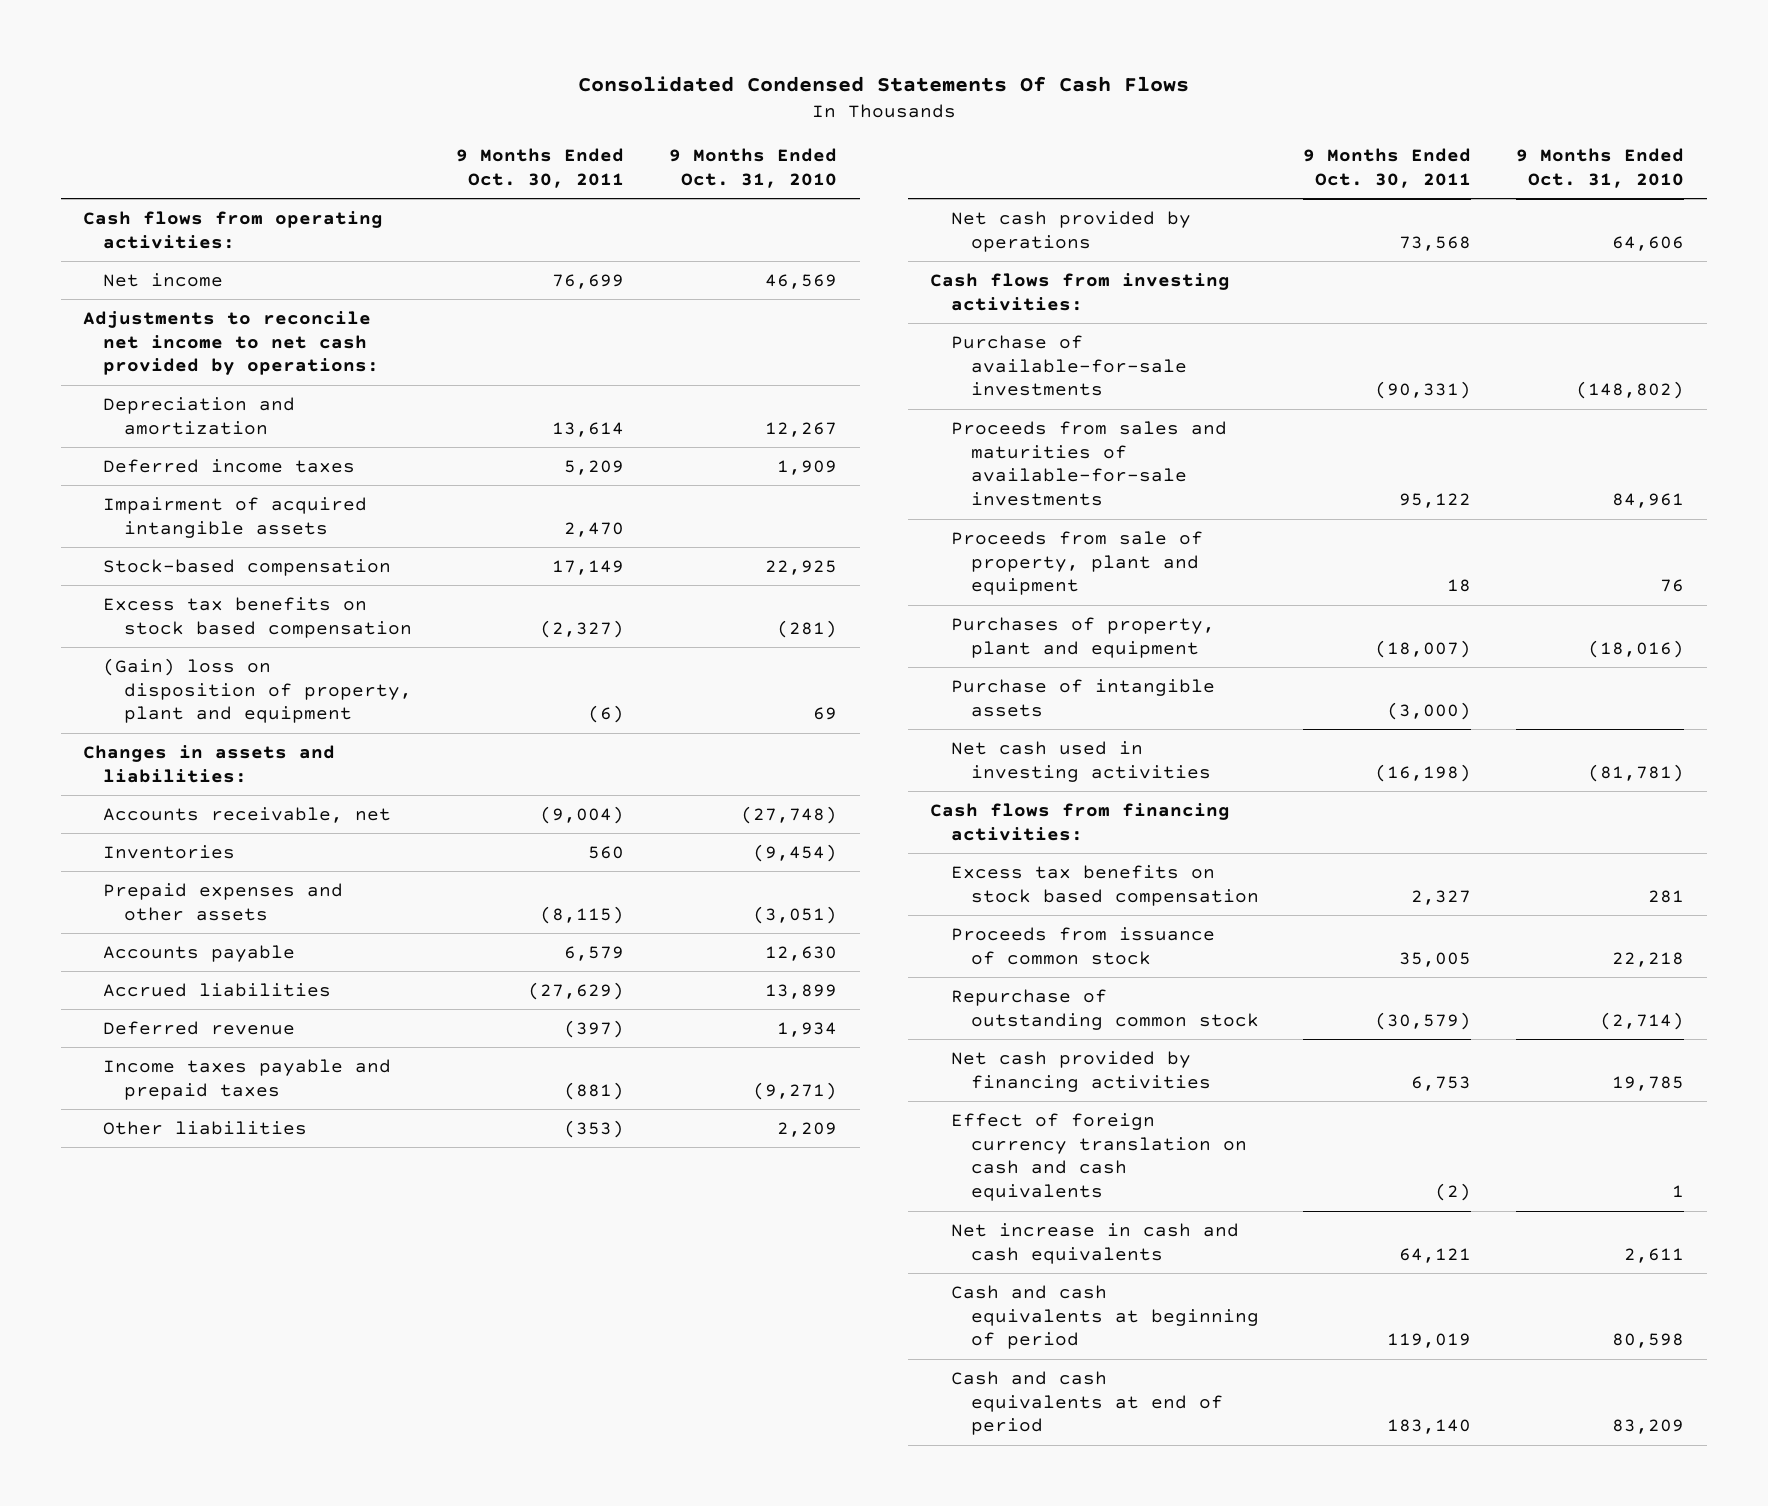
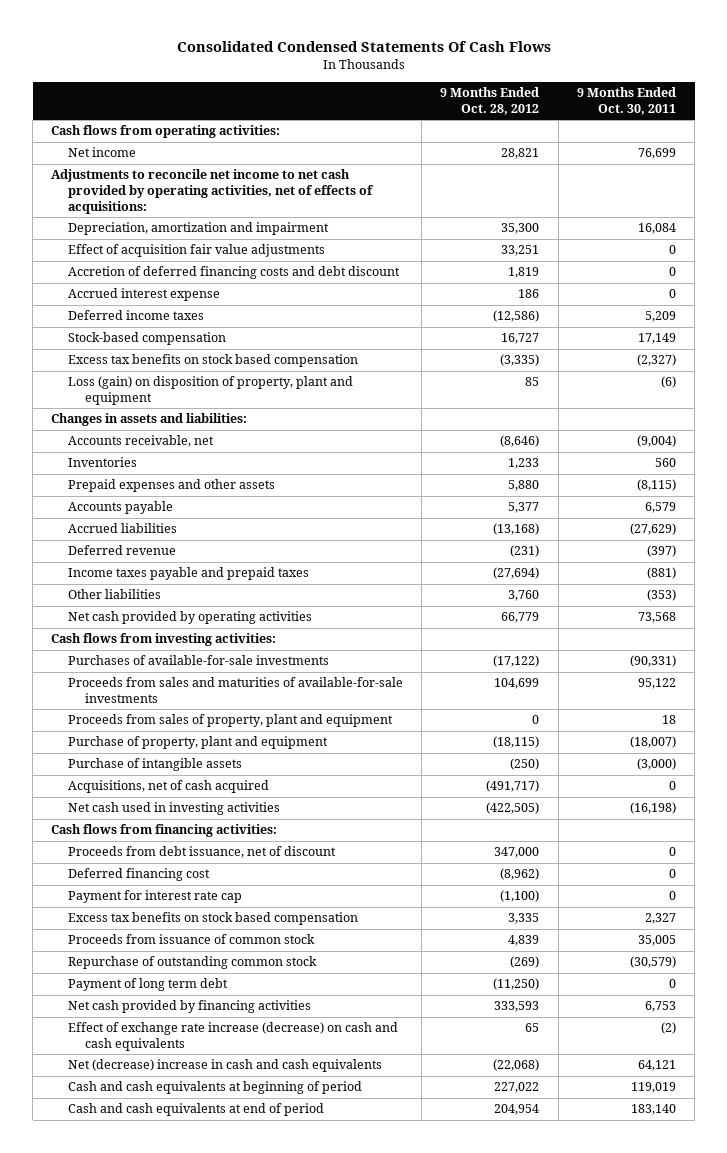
- | 9 Months Ended Oct. 30, 2011 | 9 Months Ended Oct. 31, 2010
+ | 9 Months Ended Oct. 28, 2012 | 9 Months Ended Oct. 30, 2011
- Adjustments to reconcile net income to net cash provided by operations:
- Depreciation and amortization | 13,614 | 12,267
+ Adjustments to reconcile net income to net cash provided by operating activities, net of effects of acquisitions:
+ Depreciation, amortization and impairment | 35,300 | 16,084
+ Effect of acquisition fair value adjustments | 33,251 | 0
+ Accretion of deferred financing costs and debt discount | 1,819 | 0
+ Accrued interest expense | 186 | 0
- Impairment of acquired intangible assets | 2,470 |
- (Gain) loss on disposition of property, plant and equipment | (6) | 69
+ Loss (gain) on disposition of property, plant and equipment | 85 | (6)
- Net cash provided by operations | 73,568 | 64,606
+ Net cash provided by operating activities | 66,779 | 73,568
- Purchase of available-for-sale investments | (90,331) | (148,802)
+ Purchases of available-for-sale investments | (17,122) | (90,331)
- Proceeds from sale of property, plant and equipment | 18 | 76
- Purchases of property, plant and equipment | (18,007) | (18,016)
+ Proceeds from sales of property, plant and equipment | 0 | 18
+ Purchase of property, plant and equipment | (18,115) | (18,007)
+ Acquisitions, net of cash acquired | (491,717) | 0
+ Proceeds from debt issuance, net of discount | 347,000 | 0
+ Deferred financing cost | (8,962) | 0
+ Payment for interest rate cap | (1,100) | 0
+ Payment of long term debt | (11,250) | 0
- Effect of foreign currency translation on cash and cash equivalents | (2) | 1
- Net increase in cash and cash equivalents | 64,121 | 2,611
+ Effect of exchange rate increase (decrease) on cash and cash equivalents | 65 | (2)
+ Net (decrease) increase in cash and cash equivalents | (22,068) | 64,121

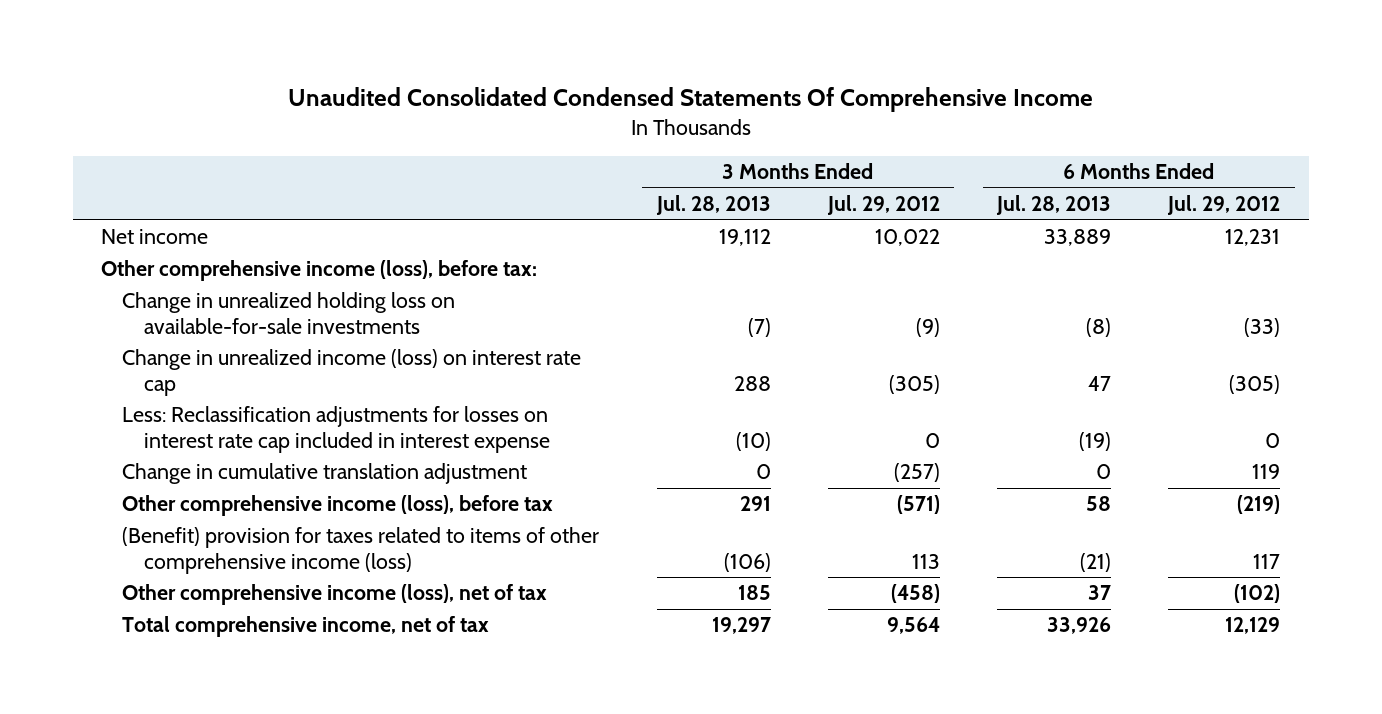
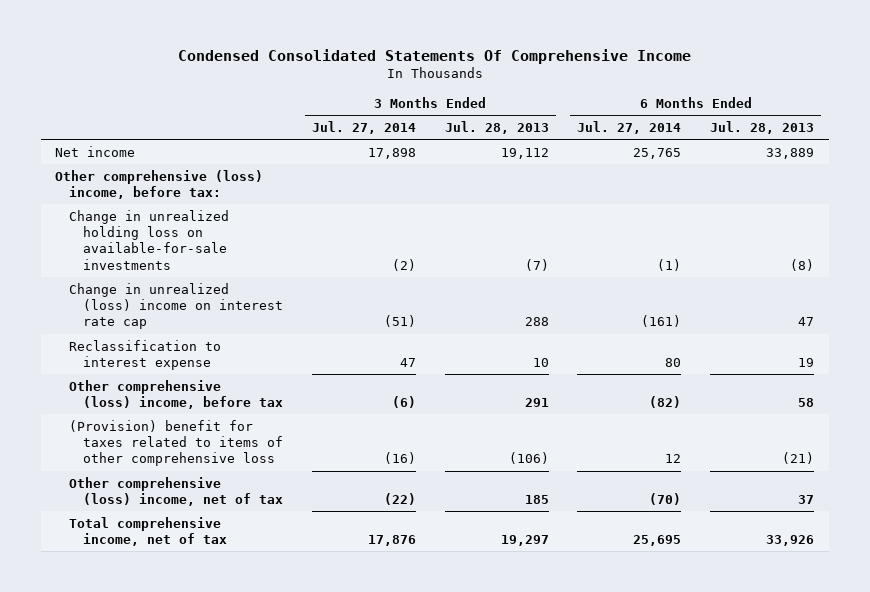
- Unaudited Consolidated Condensed Statements Of Comprehensive Income
+ Condensed Consolidated Statements Of Comprehensive Income
- | 3 Months Ended Jul. 28, 2013 | 3 Months Ended Jul. 29, 2012 | 6 Months Ended Jul. 28, 2013 | 6 Months Ended Jul. 29, 2012
+ | 3 Months Ended Jul. 27, 2014 | 3 Months Ended Jul. 28, 2013 | 6 Months Ended Jul. 27, 2014 | 6 Months Ended Jul. 28, 2013
- Other comprehensive income (loss), before tax:
+ Other comprehensive (loss) income, before tax:
- Change in unrealized income (loss) on interest rate cap | 288 | (305) | 47 | (305)
- Less: Reclassification adjustments for losses on interest rate cap included in interest expense | (10) | 0 | (19) | 0
- Change in cumulative translation adjustment | 0 | (257) | 0 | 119
- Other comprehensive income (loss), before tax | 291 | (571) | 58 | (219)
- (Benefit) provision for taxes related to items of other comprehensive income (loss) | (106) | 113 | (21) | 117
- Other comprehensive income (loss), net of tax | 185 | (458) | 37 | (102)
+ Change in unrealized (loss) income on interest rate cap | (51) | 288 | (161) | 47
+ Reclassification to interest expense | 47 | 10 | 80 | 19
+ Other comprehensive (loss) income, before tax | (6) | 291 | (82) | 58
+ (Provision) benefit for taxes related to items of other comprehensive loss | (16) | (106) | 12 | (21)
+ Other comprehensive (loss) income, net of tax | (22) | 185 | (70) | 37

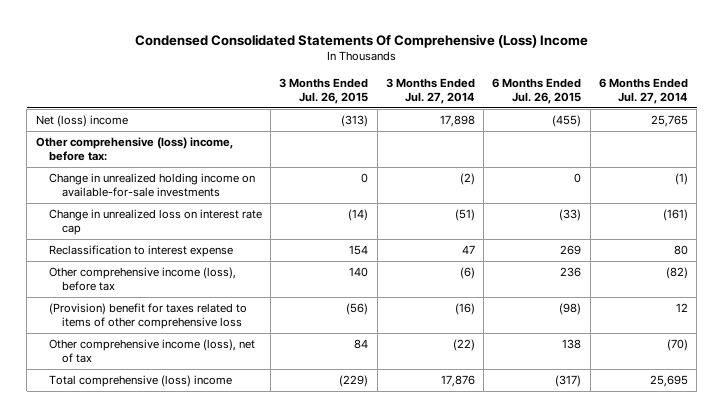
- Condensed Consolidated Statements Of Comprehensive Income
+ Condensed Consolidated Statements Of Comprehensive (Loss) Income
- | 3 Months Ended Jul. 27, 2014 | 3 Months Ended Jul. 28, 2013 | 6 Months Ended Jul. 27, 2014 | 6 Months Ended Jul. 28, 2013
+ | 3 Months Ended Jul. 26, 2015 | 3 Months Ended Jul. 27, 2014 | 6 Months Ended Jul. 26, 2015 | 6 Months Ended Jul. 27, 2014
- Net income | 17,898 | 19,112 | 25,765 | 33,889
+ Net (loss) income | (313) | 17,898 | (455) | 25,765
- Change in unrealized holding loss on available-for-sale investments | (2) | (7) | (1) | (8)
- Change in unrealized (loss) income on interest rate cap | (51) | 288 | (161) | 47
+ Change in unrealized holding income on available-for-sale investments | 0 | (2) | 0 | (1)
+ Change in unrealized loss on interest rate cap | (14) | (51) | (33) | (161)
- Other comprehensive (loss) income, before tax | (6) | 291 | (82) | 58
+ Other comprehensive income (loss), before tax | 140 | (6) | 236 | (82)
- Other comprehensive (loss) income, net of tax | (22) | 185 | (70) | 37
- Total comprehensive income, net of tax | 17,876 | 19,297 | 25,695 | 33,926
+ Other comprehensive income (loss), net of tax | 84 | (22) | 138 | (70)
+ Total comprehensive (loss) income | (229) | 17,876 | (317) | 25,695

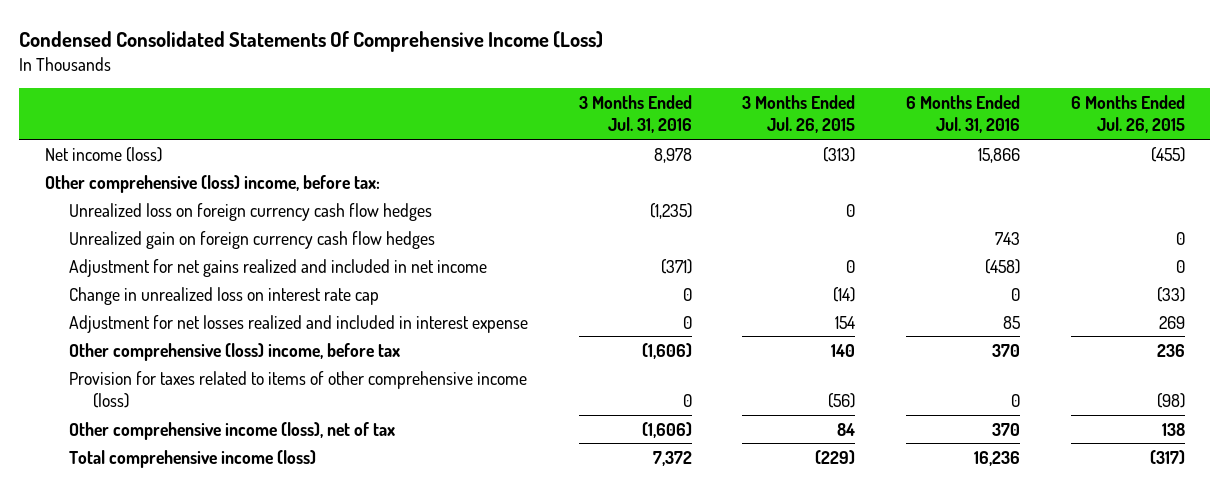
- Condensed Consolidated Statements Of Comprehensive (Loss) Income
+ Condensed Consolidated Statements Of Comprehensive Income (Loss)
- | 3 Months Ended Jul. 26, 2015 | 3 Months Ended Jul. 27, 2014 | 6 Months Ended Jul. 26, 2015 | 6 Months Ended Jul. 27, 2014
+ | 3 Months Ended Jul. 31, 2016 | 3 Months Ended Jul. 26, 2015 | 6 Months Ended Jul. 31, 2016 | 6 Months Ended Jul. 26, 2015
- Net (loss) income | (313) | 17,898 | (455) | 25,765
+ Net income (loss) | 8,978 | (313) | 15,866 | (455)
- Change in unrealized holding income on available-for-sale investments | 0 | (2) | 0 | (1)
+ Unrealized loss on foreign currency cash flow hedges | (1,235) | 0 | |
+ Unrealized gain on foreign currency cash flow hedges | | | 743 | 0
+ Adjustment for net gains realized and included in net income | (371) | 0 | (458) | 0
- Reclassification to interest expense | 154 | 47 | 269 | 80
- Other comprehensive income (loss), before tax | 140 | (6) | 236 | (82)
- (Provision) benefit for taxes related to items of other comprehensive loss | (56) | (16) | (98) | 12
+ Adjustment for net losses realized and included in interest expense | 0 | 154 | 85 | 269
+ Other comprehensive (loss) income, before tax | (1,606) | 140 | 370 | 236
+ Provision for taxes related to items of other comprehensive income (loss) | 0 | (56) | 0 | (98)
- Total comprehensive (loss) income | (229) | 17,876 | (317) | 25,695
+ Total comprehensive income (loss) | 7,372 | (229) | 16,236 | (317)

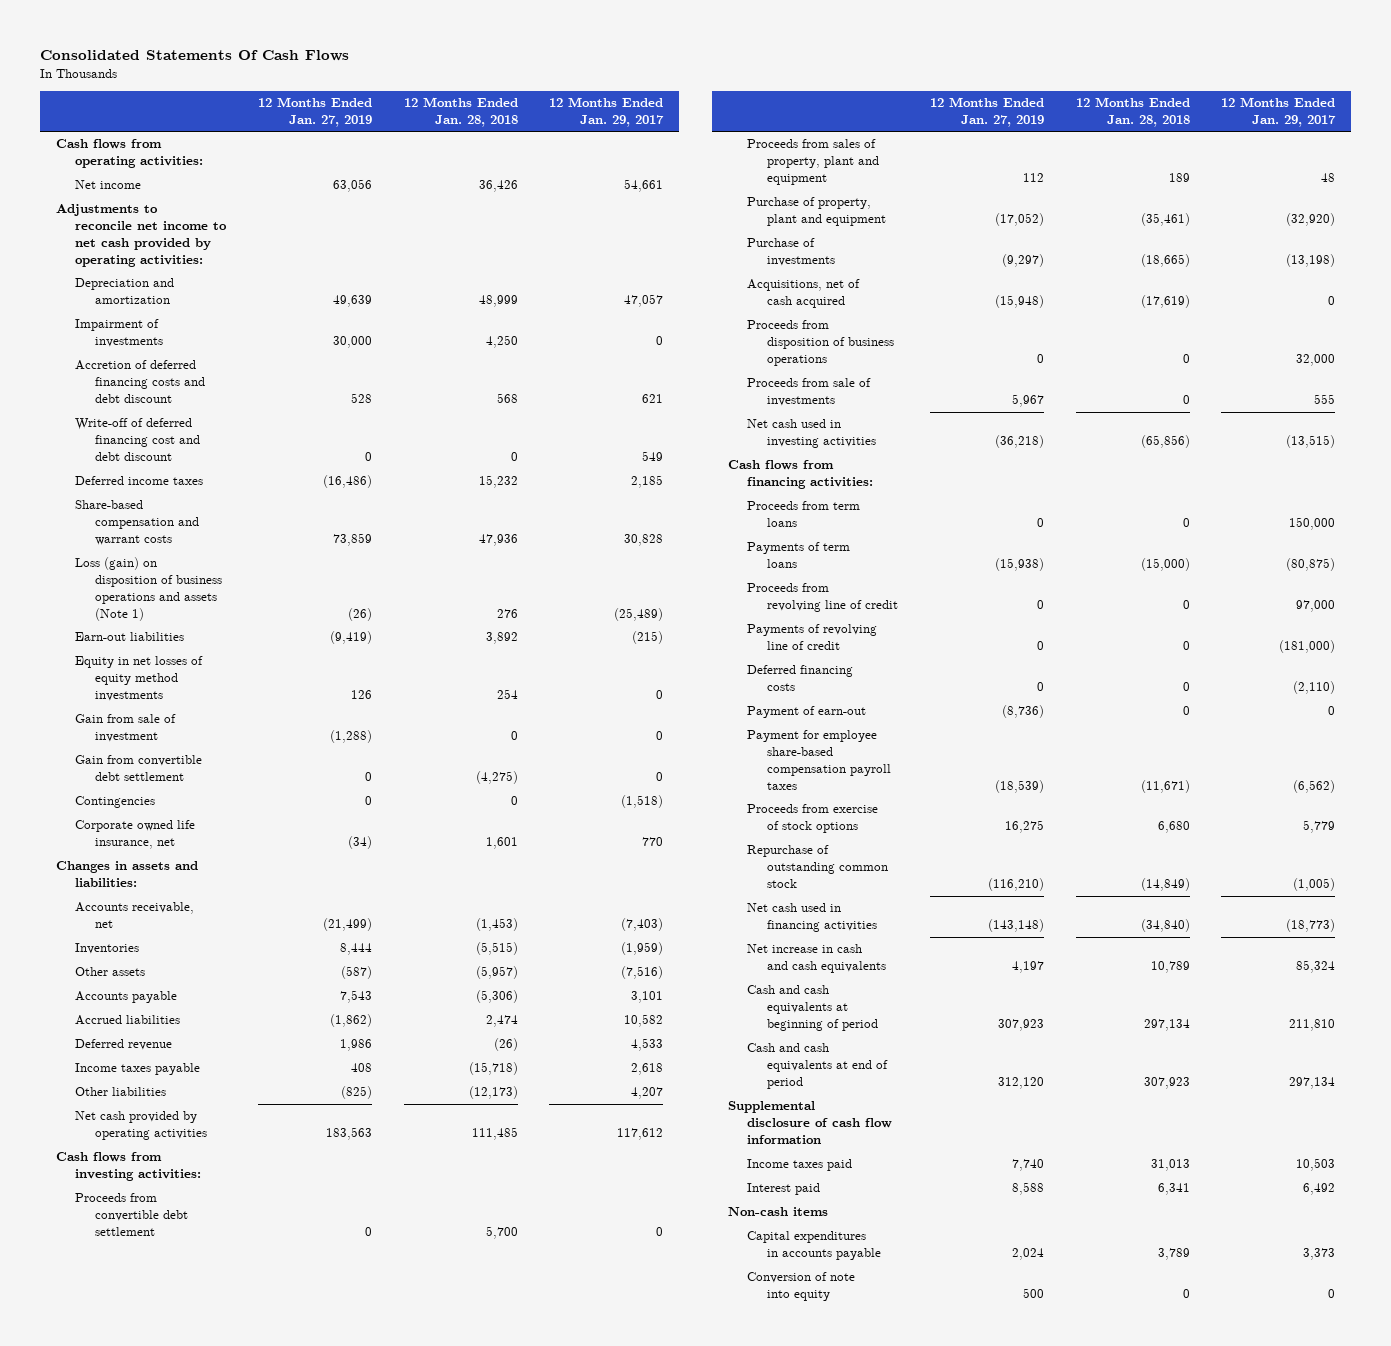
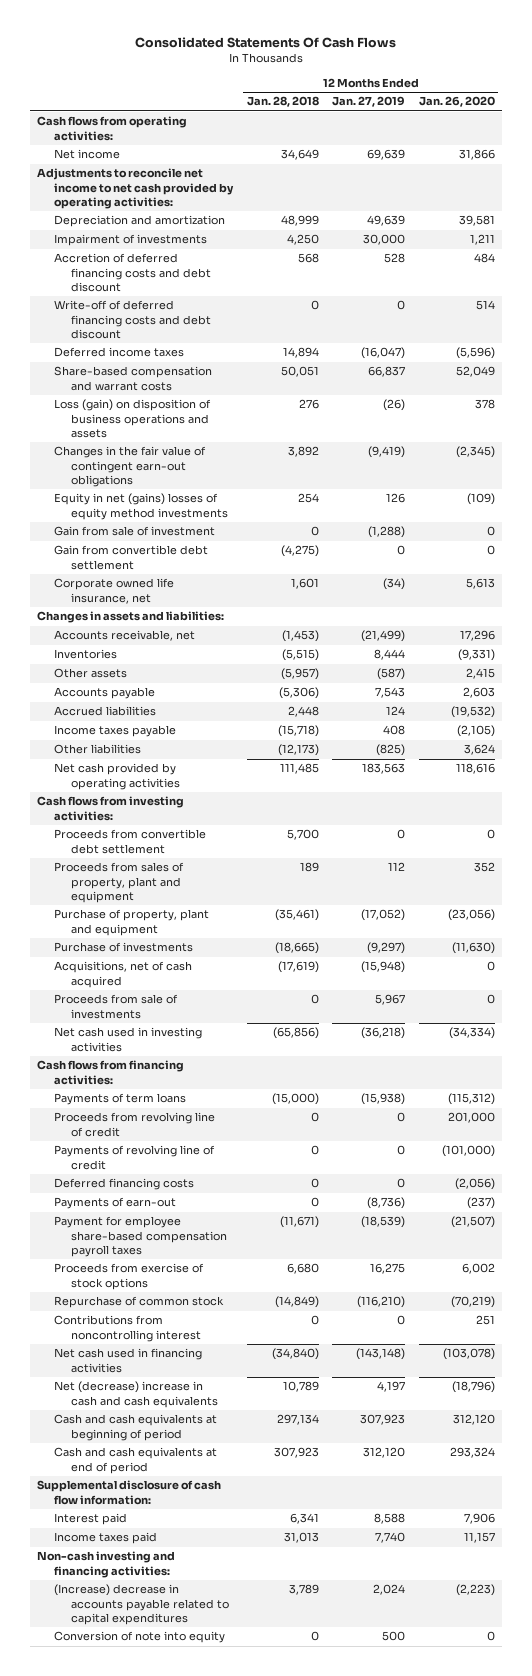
- | 12 Months Ended Jan. 27, 2019 | 12 Months Ended Jan. 28, 2018 | 12 Months Ended Jan. 29, 2017
+ | 12 Months Ended Jan. 28, 2018 | 12 Months Ended Jan. 27, 2019 | 12 Months Ended Jan. 26, 2020
- Net income | 63,056 | 36,426 | 54,661
+ Net income | 34,649 | 69,639 | 31,866
- Write-off of deferred financing cost and debt discount | 0 | 0 | 549
- Deferred income taxes | (16,486) | 15,232 | 2,185
- Share-based compensation and warrant costs | 73,859 | 47,936 | 30,828
- Loss (gain) on disposition of business operations and assets (Note 1) | (26) | 276 | (25,489)
- Earn-out liabilities | (9,419) | 3,892 | (215)
- Equity in net losses of equity method investments | 126 | 254 | 0
+ Write-off of deferred financing costs and debt discount | 0 | 0 | 514
+ Deferred income taxes | 14,894 | (16,047) | (5,596)
+ Share-based compensation and warrant costs | 50,051 | 66,837 | 52,049
+ Loss (gain) on disposition of business operations and assets | 276 | (26) | 378
+ Changes in the fair value of contingent earn-out obligations | 3,892 | (9,419) | (2,345)
+ Equity in net (gains) losses of equity method investments | 254 | 126 | (109)
- Contingencies | 0 | 0 | (1,518)
- Accrued liabilities | (1,862) | 2,474 | 10,582
- Deferred revenue | 1,986 | (26) | 4,533
+ Accrued liabilities | 2,448 | 124 | (19,532)
- Proceeds from disposition of business operations | 0 | 0 | 32,000
- Proceeds from term loans | 0 | 0 | 150,000
- Payment of earn-out | (8,736) | 0 | 0
+ Payments of earn-out | 0 | (8,736) | (237)
- Repurchase of outstanding common stock | (116,210) | (14,849) | (1,005)
+ Repurchase of common stock | (14,849) | (116,210) | (70,219)
+ Contributions from noncontrolling interest | 0 | 0 | 251
- Net increase in cash and cash equivalents | 4,197 | 10,789 | 85,324
+ Net (decrease) increase in cash and cash equivalents | 10,789 | 4,197 | (18,796)
- Supplemental disclosure of cash flow information
+ Supplemental disclosure of cash flow information:
- Non-cash items
- Capital expenditures in accounts payable | 2,024 | 3,789 | 3,373
moved down: Income taxes paid | 31,013 | 7,740 | 11,157
+ Non-cash investing and financing activities:
+ (Increase) decrease in accounts payable related to capital expenditures | 3,789 | 2,024 | (2,223)

